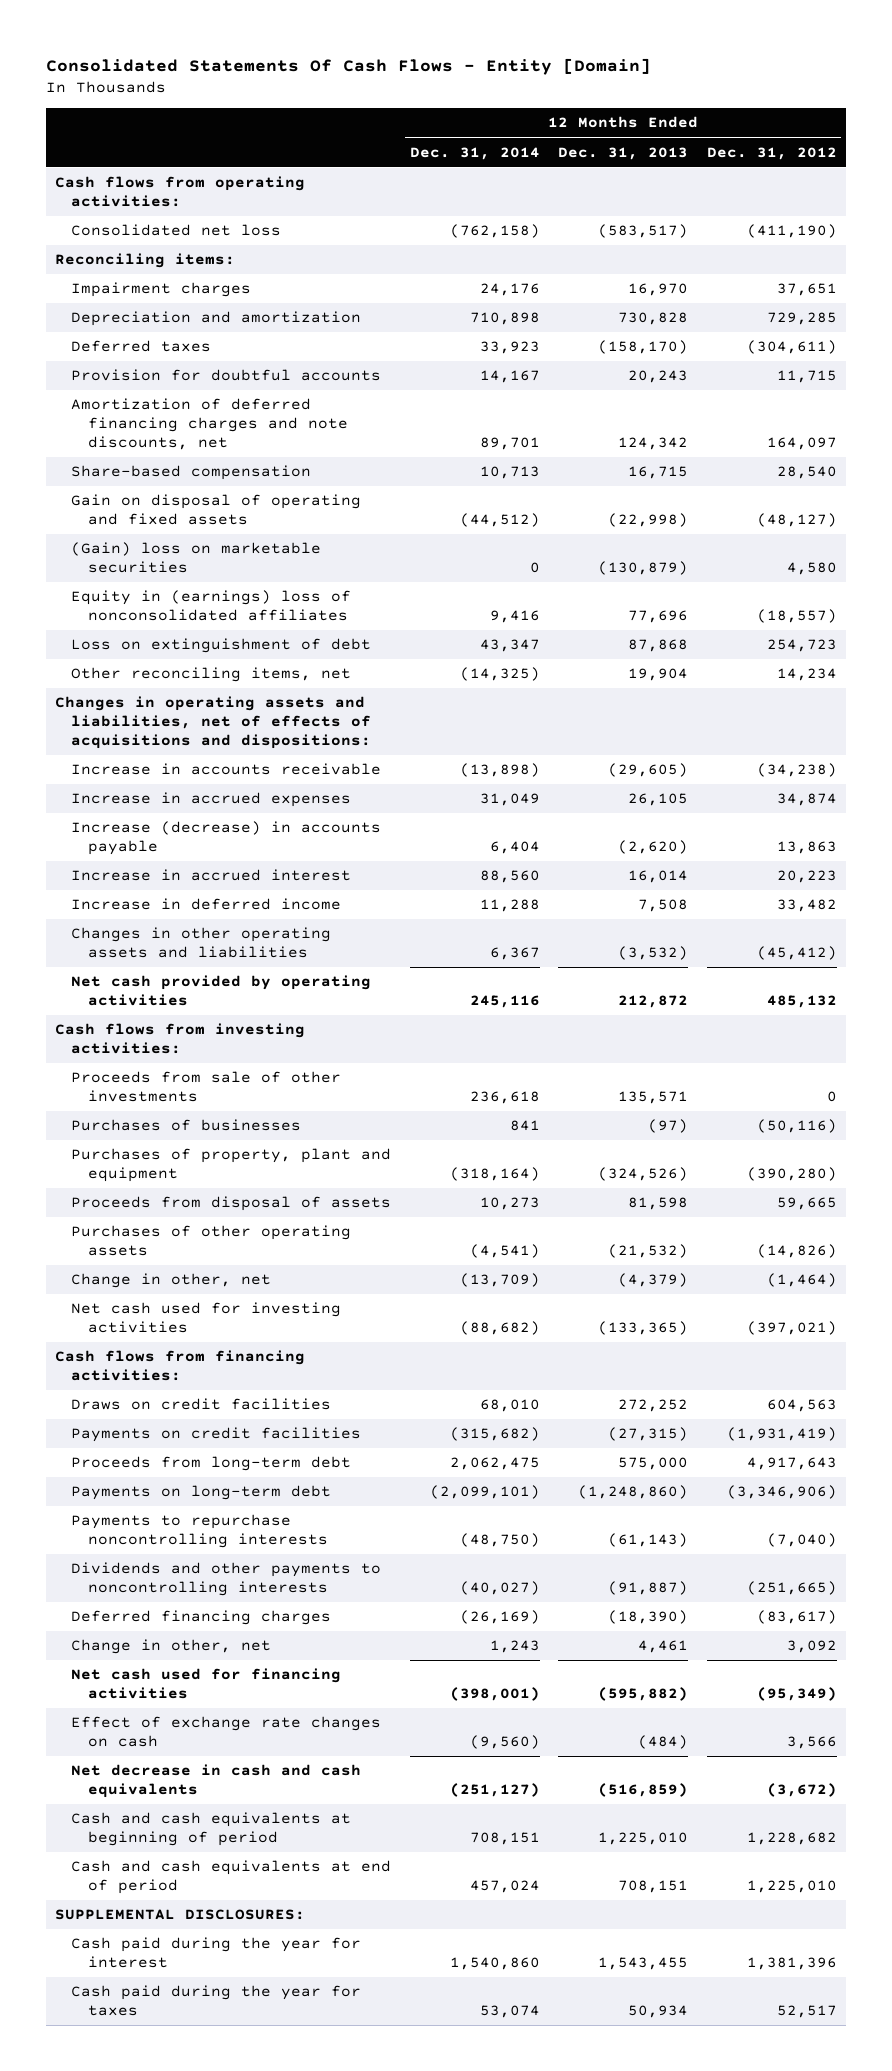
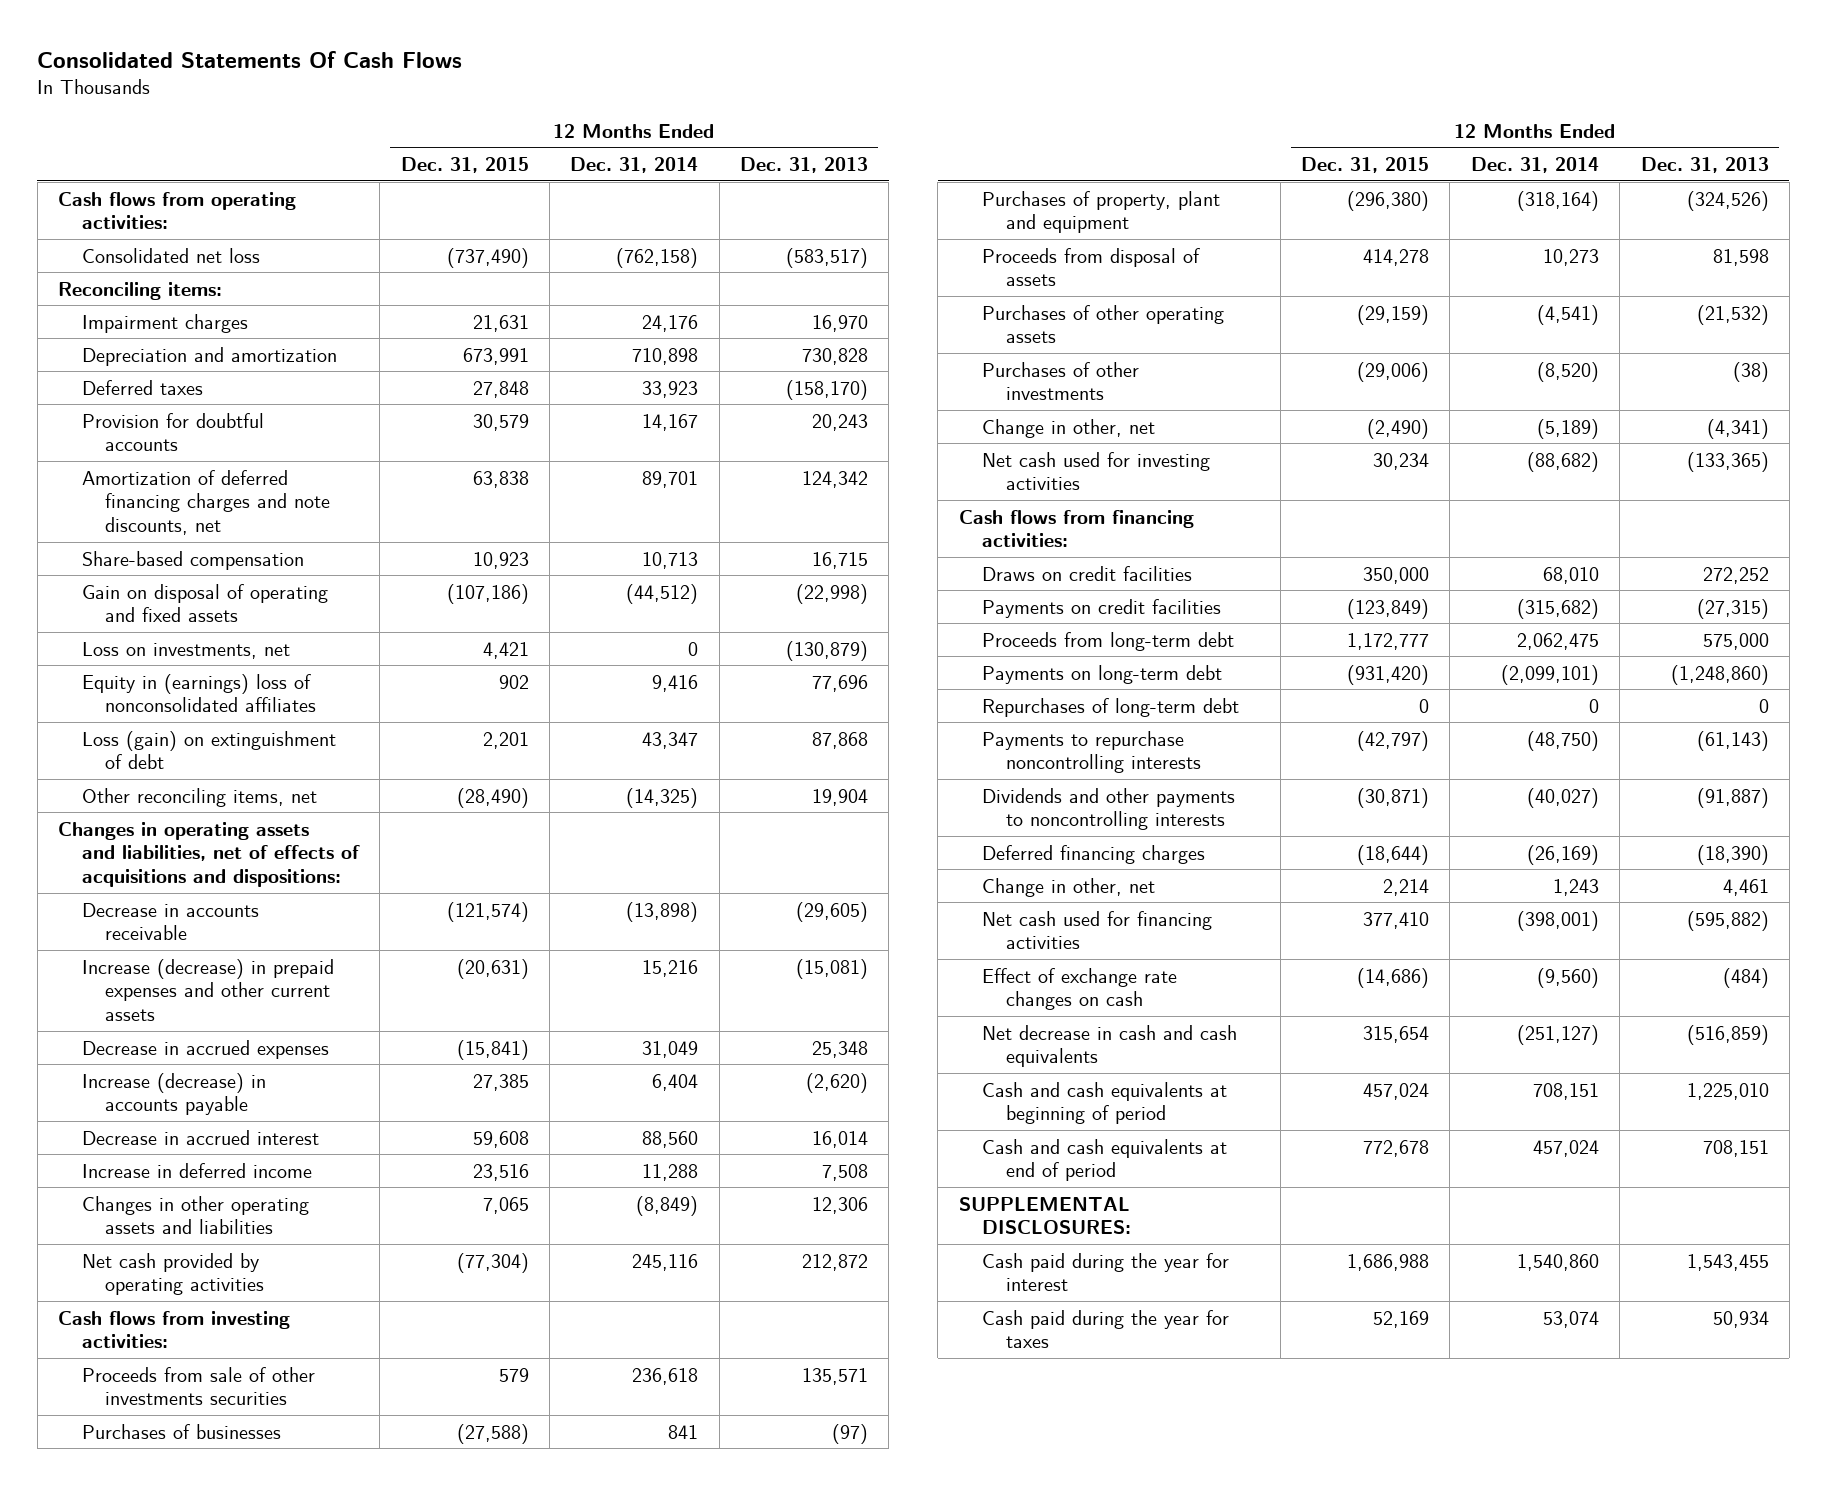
- Consolidated Statements Of Cash Flows - Entity [Domain]
+ Consolidated Statements Of Cash Flows
- | 12 Months Ended Dec. 31, 2014 | 12 Months Ended Dec. 31, 2013 | 12 Months Ended Dec. 31, 2012
+ | 12 Months Ended Dec. 31, 2015 | 12 Months Ended Dec. 31, 2014 | 12 Months Ended Dec. 31, 2013
- (Gain) loss on marketable securities | 0 | (130,879) | 4,580
+ Loss on investments, net | 4,421 | 0 | (130,879)
- Loss on extinguishment of debt | 43,347 | 87,868 | 254,723
+ Loss (gain) on extinguishment of debt | 2,201 | 43,347 | 87,868
- Increase in accounts receivable | (13,898) | (29,605) | (34,238)
- Increase in accrued expenses | 31,049 | 26,105 | 34,874
+ Decrease in accounts receivable | (121,574) | (13,898) | (29,605)
+ Increase (decrease) in prepaid expenses and other current assets | (20,631) | 15,216 | (15,081)
+ Decrease in accrued expenses | (15,841) | 31,049 | 25,348
- Increase in accrued interest | 88,560 | 16,014 | 20,223
+ Decrease in accrued interest | 59,608 | 88,560 | 16,014
- Changes in other operating assets and liabilities | 6,367 | (3,532) | (45,412)
+ Changes in other operating assets and liabilities | 7,065 | (8,849) | 12,306
- Proceeds from sale of other investments | 236,618 | 135,571 | 0
+ Proceeds from sale of other investments securities | 579 | 236,618 | 135,571
- Change in other, net | (13,709) | (4,379) | (1,464)
+ Purchases of other investments | (29,006) | (8,520) | (38)
+ Change in other, net | (2,490) | (5,189) | (4,341)
+ Repurchases of long-term debt | 0 | 0 | 0

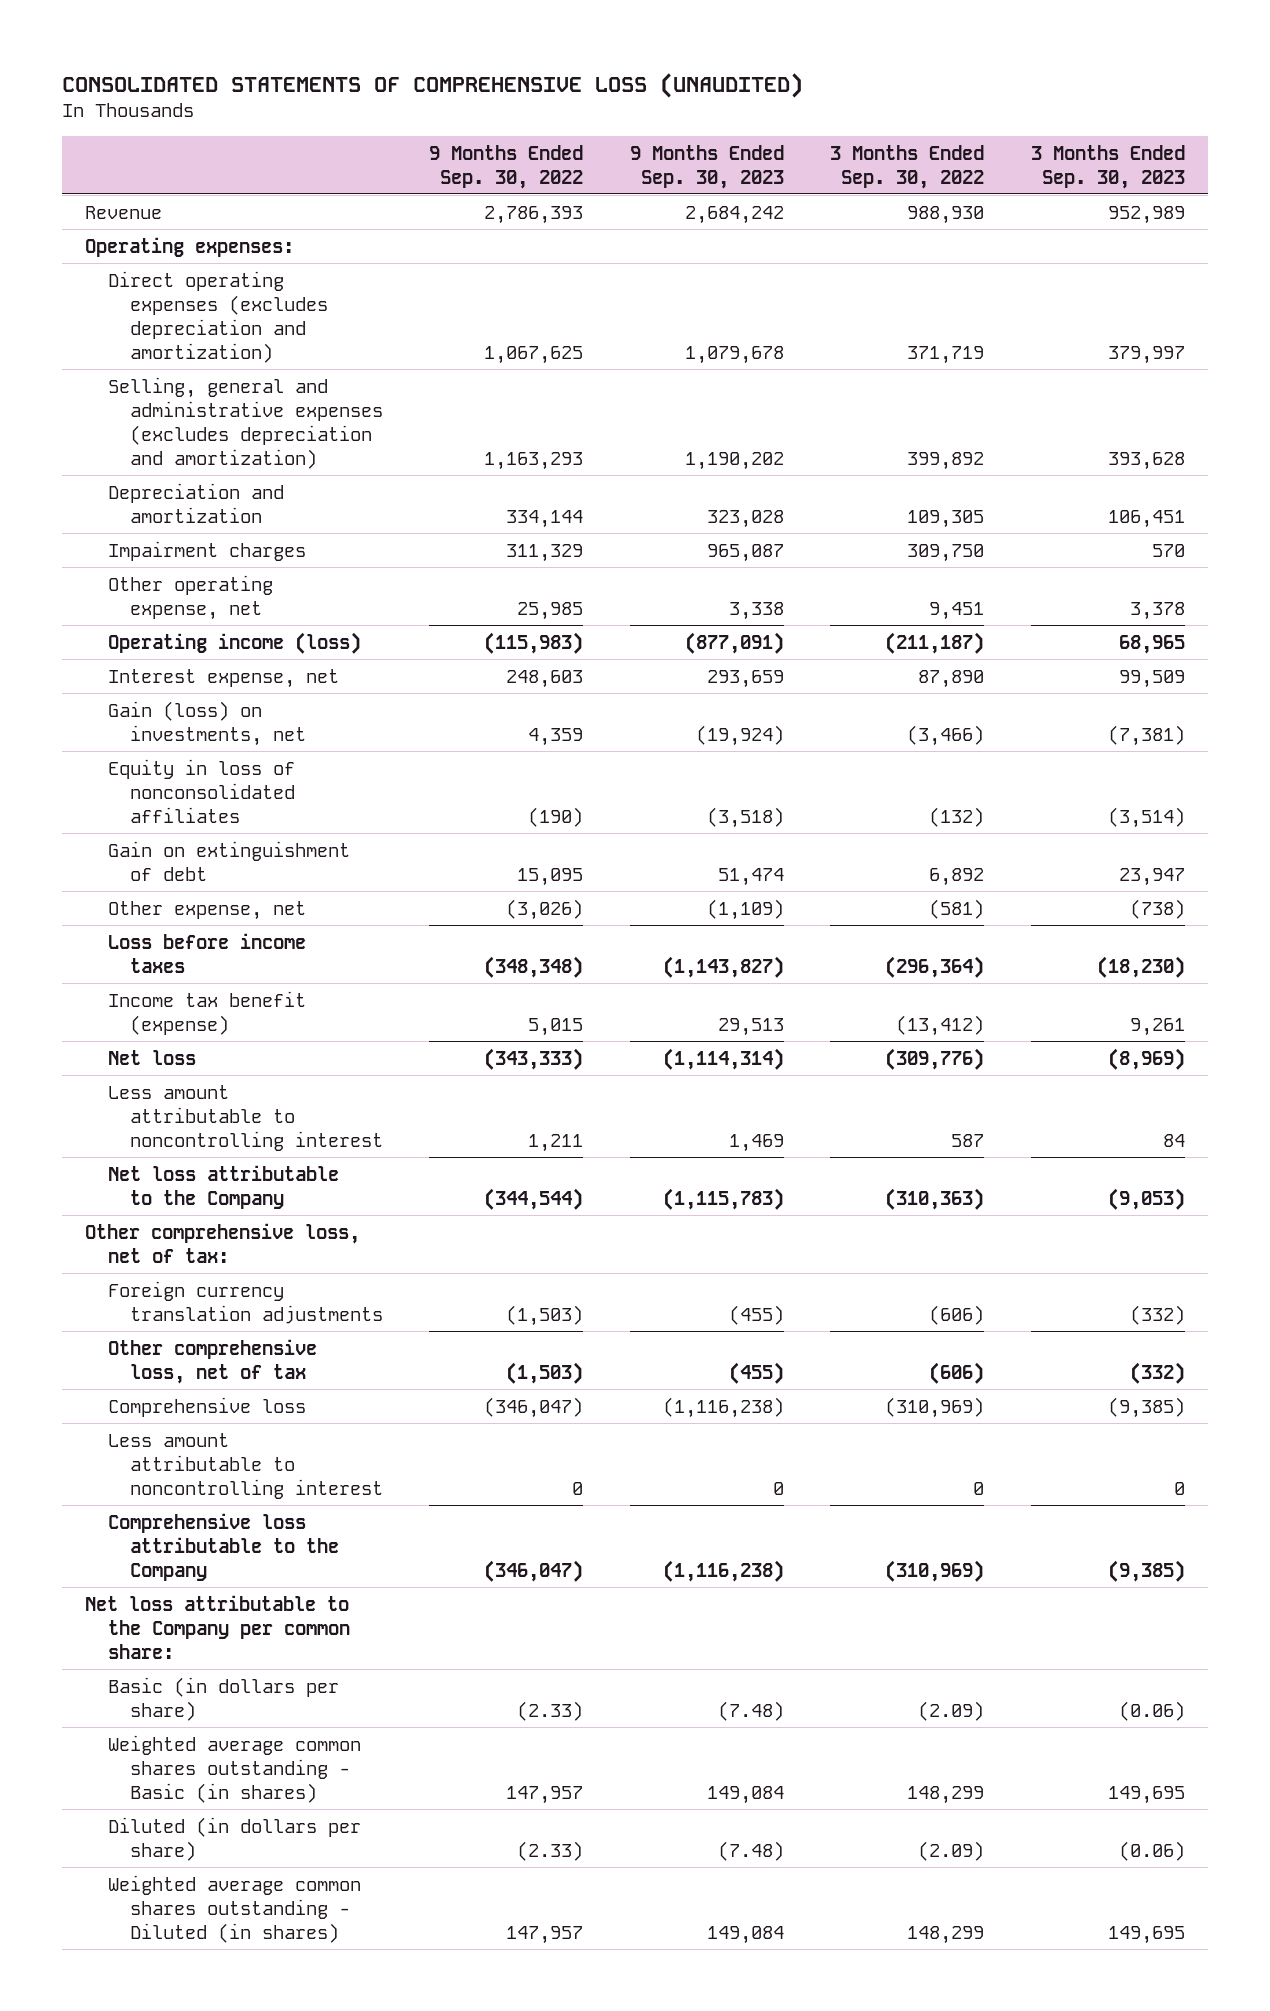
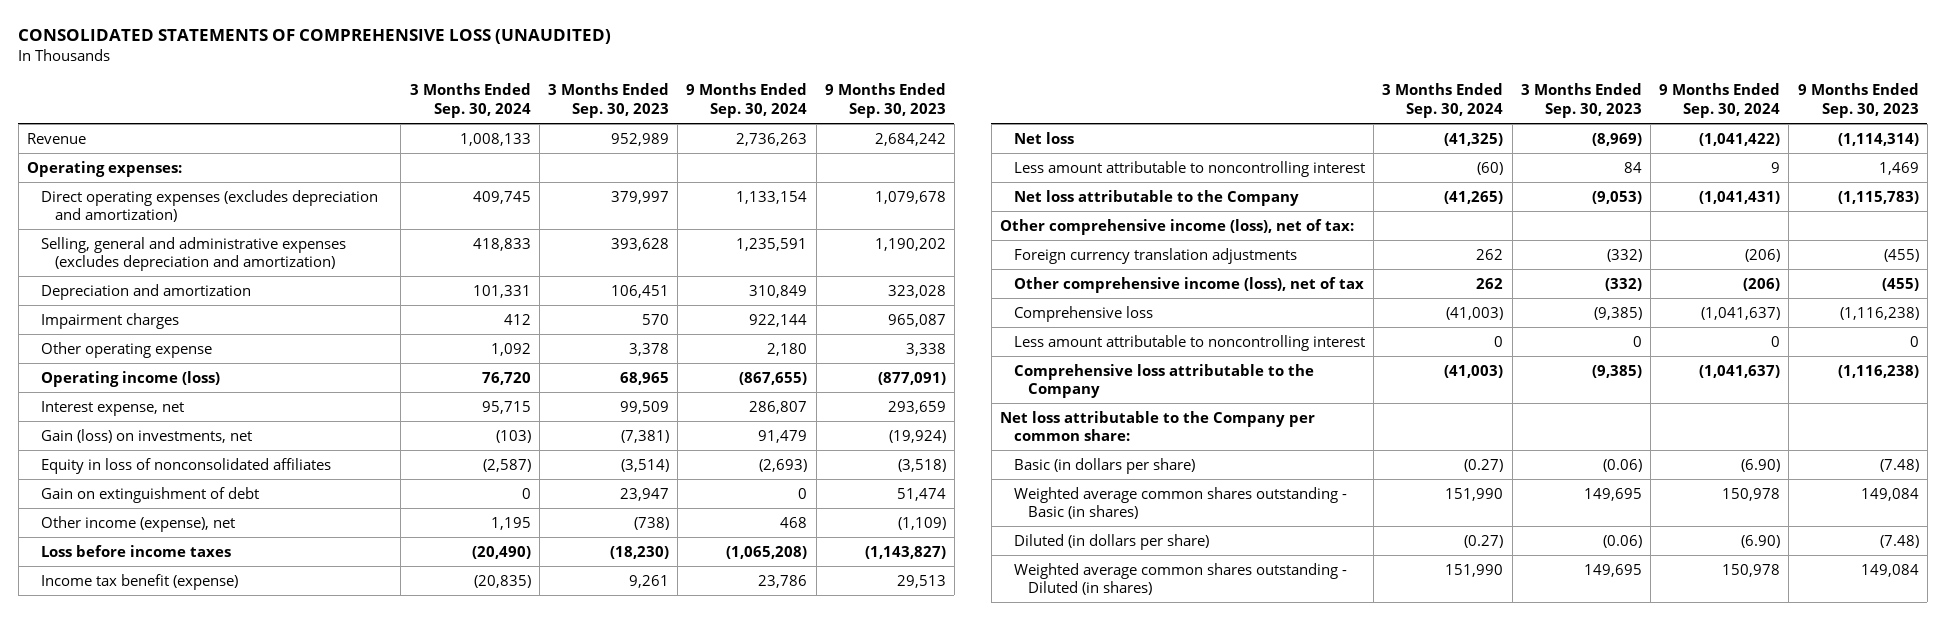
- | 9 Months Ended Sep. 30, 2022 | 9 Months Ended Sep. 30, 2023 | 3 Months Ended Sep. 30, 2022 | 3 Months Ended Sep. 30, 2023
+ | 3 Months Ended Sep. 30, 2024 | 3 Months Ended Sep. 30, 2023 | 9 Months Ended Sep. 30, 2024 | 9 Months Ended Sep. 30, 2023
- Other operating expense, net | 25,985 | 3,338 | 9,451 | 3,378
+ Other operating expense | 1,092 | 3,378 | 2,180 | 3,338
- Other expense, net | (3,026) | (1,109) | (581) | (738)
+ Other income (expense), net | 1,195 | (738) | 468 | (1,109)
- Other comprehensive loss, net of tax:
+ Other comprehensive income (loss), net of tax:
- Other comprehensive loss, net of tax | (1,503) | (455) | (606) | (332)
+ Other comprehensive income (loss), net of tax | 262 | (332) | (206) | (455)

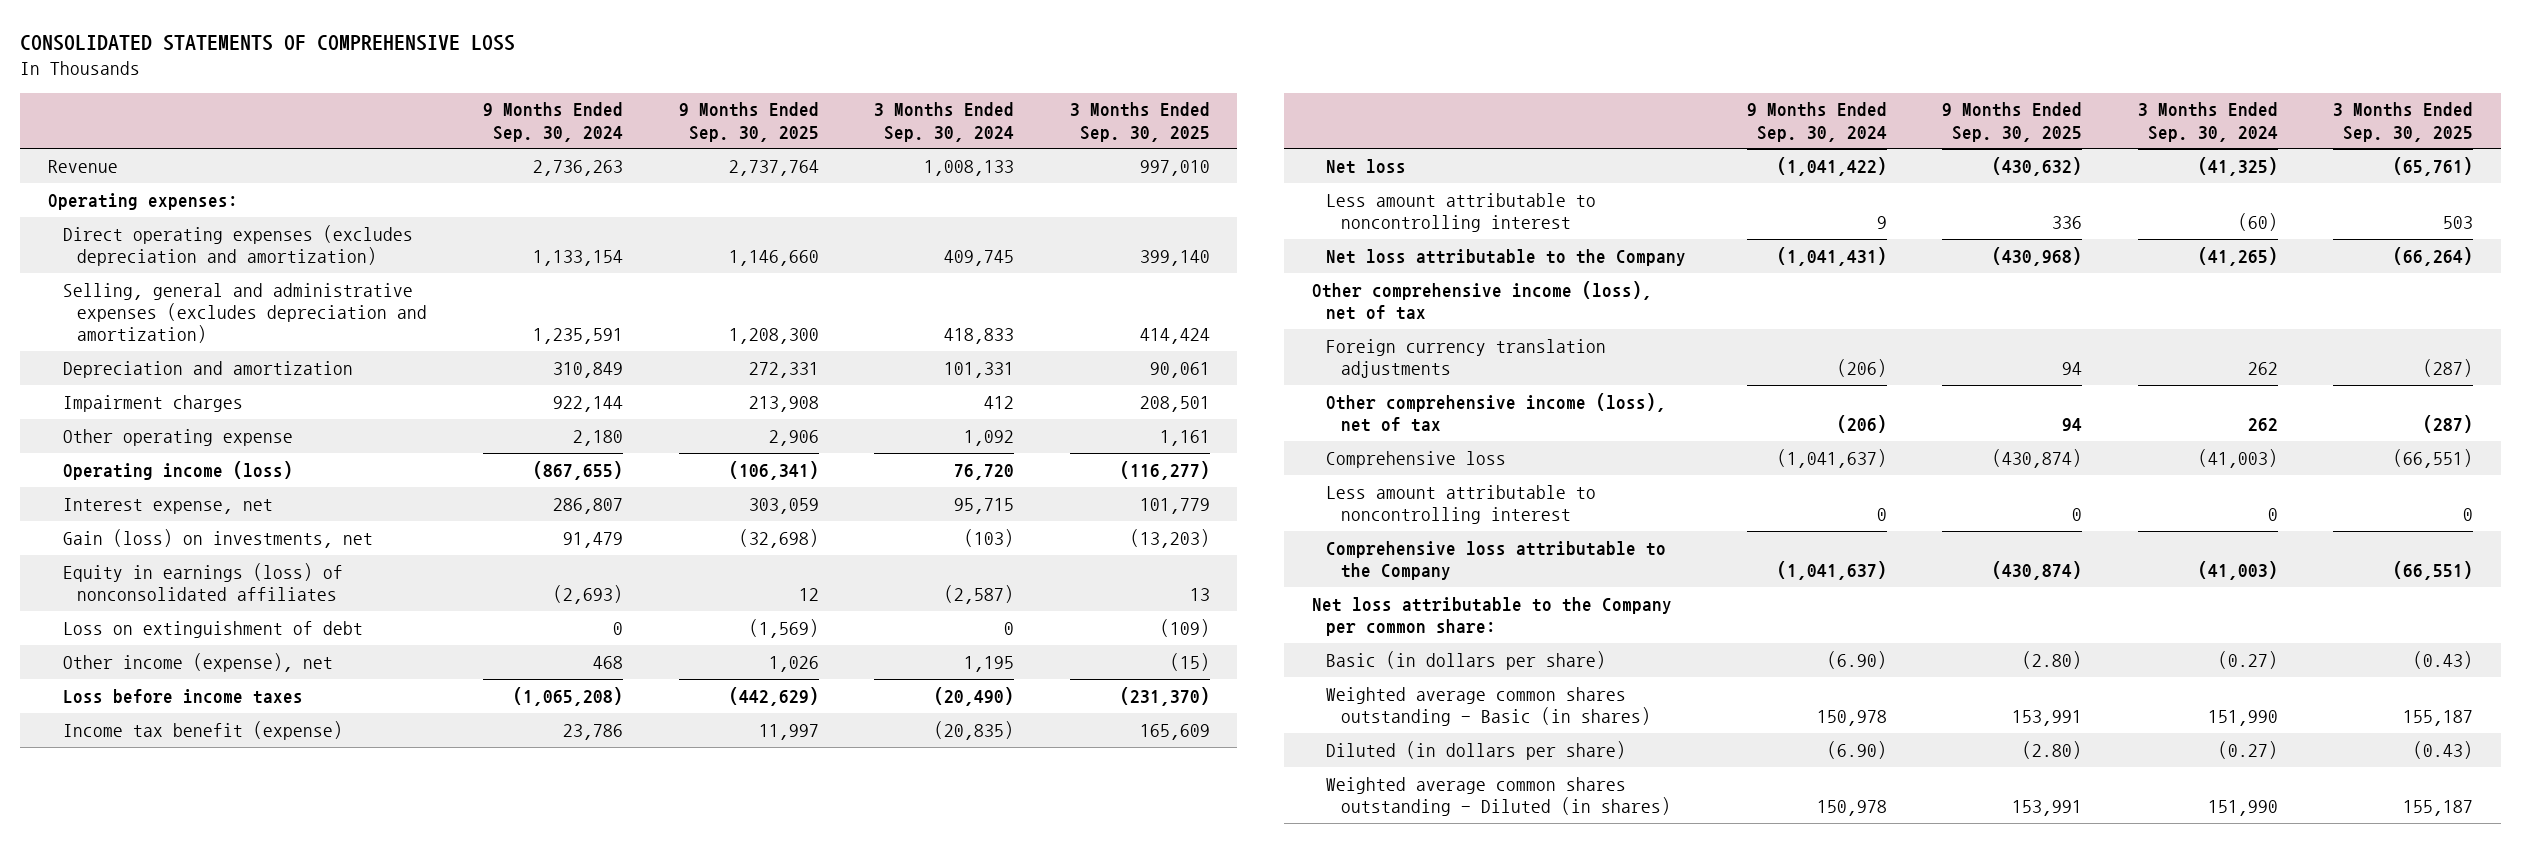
- CONSOLIDATED STATEMENTS OF COMPREHENSIVE LOSS (UNAUDITED)
+ CONSOLIDATED STATEMENTS OF COMPREHENSIVE LOSS
- | 3 Months Ended Sep. 30, 2024 | 3 Months Ended Sep. 30, 2023 | 9 Months Ended Sep. 30, 2024 | 9 Months Ended Sep. 30, 2023
+ | 9 Months Ended Sep. 30, 2024 | 9 Months Ended Sep. 30, 2025 | 3 Months Ended Sep. 30, 2024 | 3 Months Ended Sep. 30, 2025
- Equity in loss of nonconsolidated affiliates | (2,587) | (3,514) | (2,693) | (3,518)
- Gain on extinguishment of debt | 0 | 23,947 | 0 | 51,474
+ Equity in earnings (loss) of nonconsolidated affiliates | (2,693) | 12 | (2,587) | 13
+ Loss on extinguishment of debt | 0 | (1,569) | 0 | (109)
- Other comprehensive income (loss), net of tax:
+ Other comprehensive income (loss), net of tax

